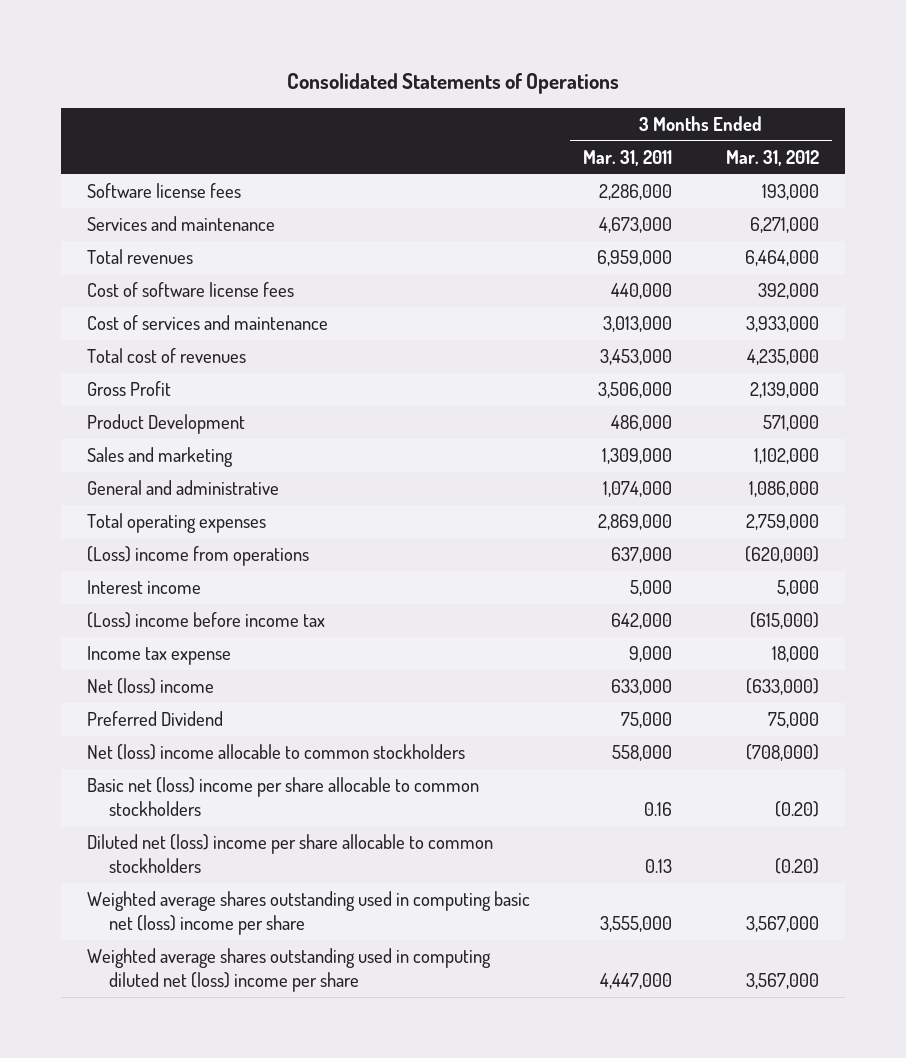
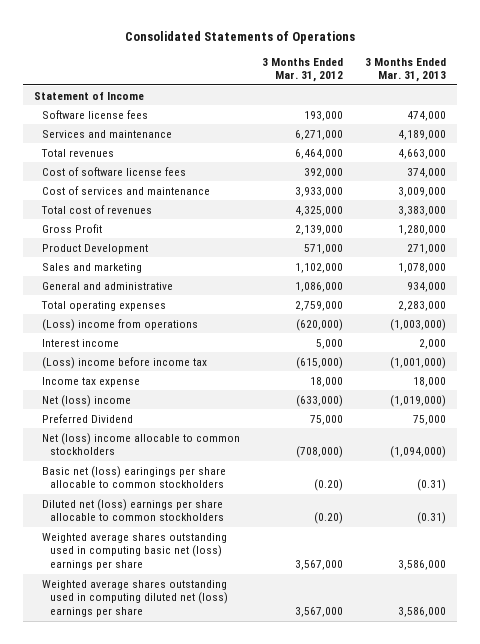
- | 3 Months Ended Mar. 31, 2011 | 3 Months Ended Mar. 31, 2012
+ | 3 Months Ended Mar. 31, 2012 | 3 Months Ended Mar. 31, 2013
+ Statement of Income
- Total cost of revenues | 3,453,000 | 4,235,000
+ Total cost of revenues | 4,325,000 | 3,383,000
- Basic net (loss) income per share allocable to common stockholders | 0.16 | (0.20)
- Diluted net (loss) income per share allocable to common stockholders | 0.13 | (0.20)
- Weighted average shares outstanding used in computing basic net (loss) income per share | 3,555,000 | 3,567,000
- Weighted average shares outstanding used in computing diluted net (loss) income per share | 4,447,000 | 3,567,000
+ Basic net (loss) earingings per share allocable to common stockholders | (0.20) | (0.31)
+ Diluted net (loss) earnings per share allocable to common stockholders | (0.20) | (0.31)
+ Weighted average shares outstanding used in computing basic net (loss) earnings per share | 3,567,000 | 3,586,000
+ Weighted average shares outstanding used in computing diluted net (loss) earnings per share | 3,567,000 | 3,586,000

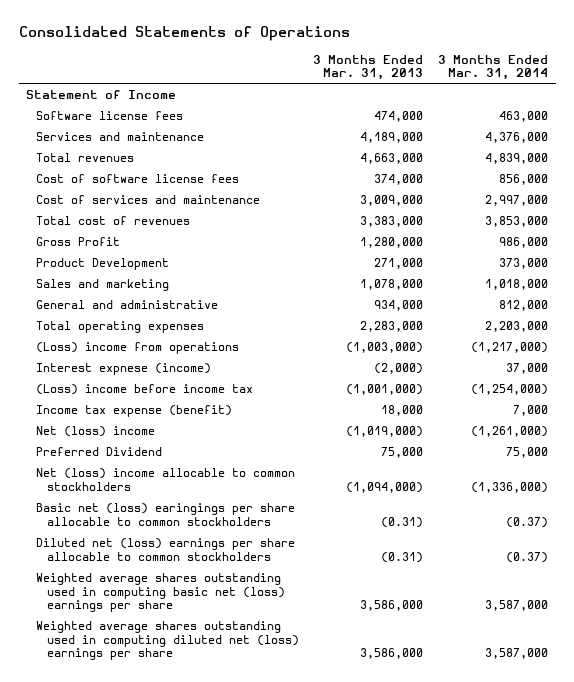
- | 3 Months Ended Mar. 31, 2012 | 3 Months Ended Mar. 31, 2013
+ | 3 Months Ended Mar. 31, 2013 | 3 Months Ended Mar. 31, 2014
- Interest income | 5,000 | 2,000
+ Interest expnese (income) | (2,000) | 37,000
- Income tax expense | 18,000 | 18,000
+ Income tax expense (benefit) | 18,000 | 7,000

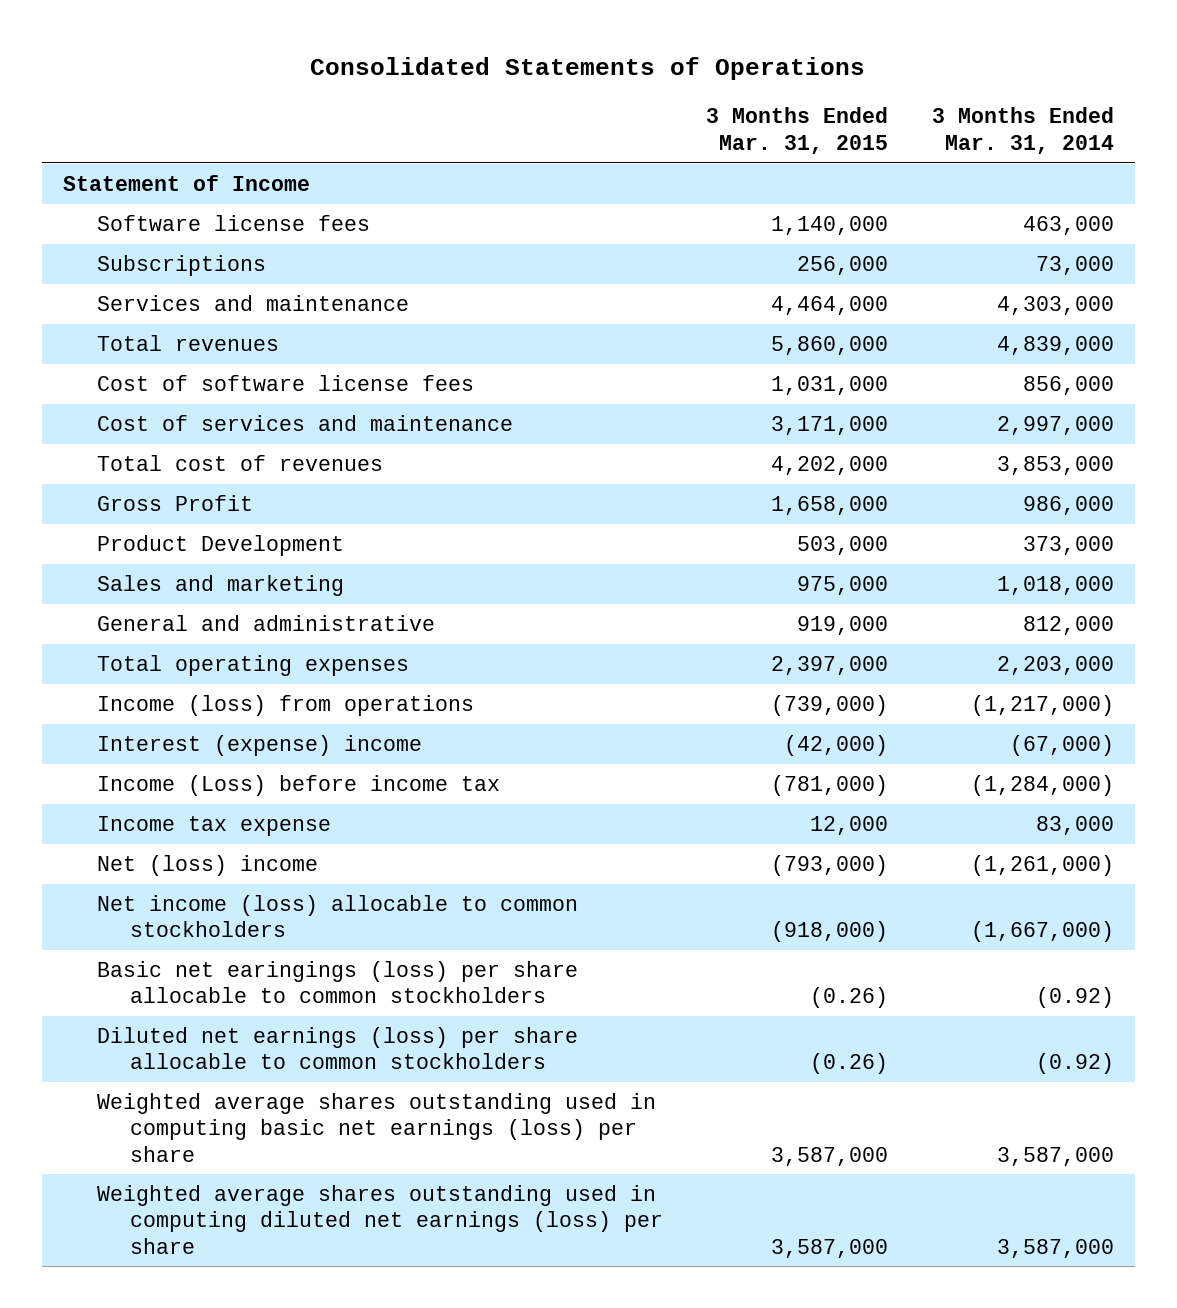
- | 3 Months Ended Mar. 31, 2013 | 3 Months Ended Mar. 31, 2014
+ | 3 Months Ended Mar. 31, 2015 | 3 Months Ended Mar. 31, 2014
- Services and maintenance | 4,189,000 | 4,376,000
+ Subscriptions | 256,000 | 73,000
+ Services and maintenance | 4,464,000 | 4,303,000
- (Loss) income from operations | (1,003,000) | (1,217,000)
- Interest expnese (income) | (2,000) | 37,000
- (Loss) income before income tax | (1,001,000) | (1,254,000)
- Income tax expense (benefit) | 18,000 | 7,000
+ Income (loss) from operations | (739,000) | (1,217,000)
+ Interest (expense) income | (42,000) | (67,000)
+ Income (Loss) before income tax | (781,000) | (1,284,000)
+ Income tax expense | 12,000 | 83,000
- Preferred Dividend | 75,000 | 75,000
- Net (loss) income allocable to common stockholders | (1,094,000) | (1,336,000)
- Basic net (loss) earingings per share allocable to common stockholders | (0.31) | (0.37)
- Diluted net (loss) earnings per share allocable to common stockholders | (0.31) | (0.37)
- Weighted average shares outstanding used in computing basic net (loss) earnings per share | 3,586,000 | 3,587,000
- Weighted average shares outstanding used in computing diluted net (loss) earnings per share | 3,586,000 | 3,587,000
+ Net income (loss) allocable to common stockholders | (918,000) | (1,667,000)
+ Basic net earingings (loss) per share allocable to common stockholders | (0.26) | (0.92)
+ Diluted net earnings (loss) per share allocable to common stockholders | (0.26) | (0.92)
+ Weighted average shares outstanding used in computing basic net earnings (loss) per share | 3,587,000 | 3,587,000
+ Weighted average shares outstanding used in computing diluted net earnings (loss) per share | 3,587,000 | 3,587,000

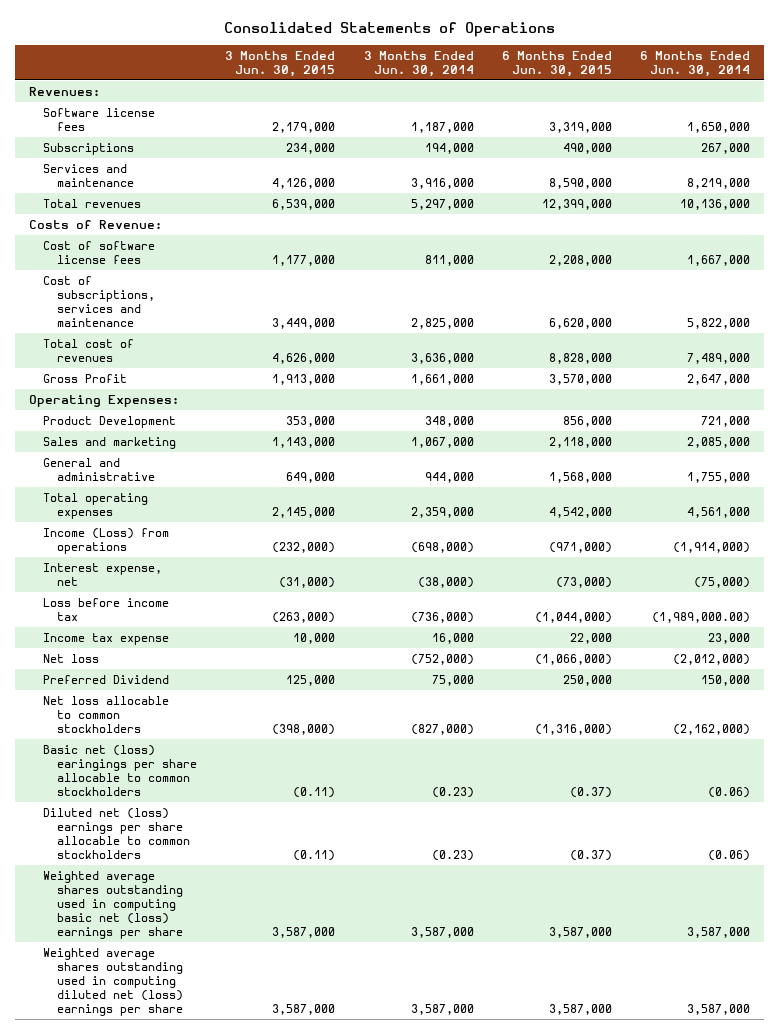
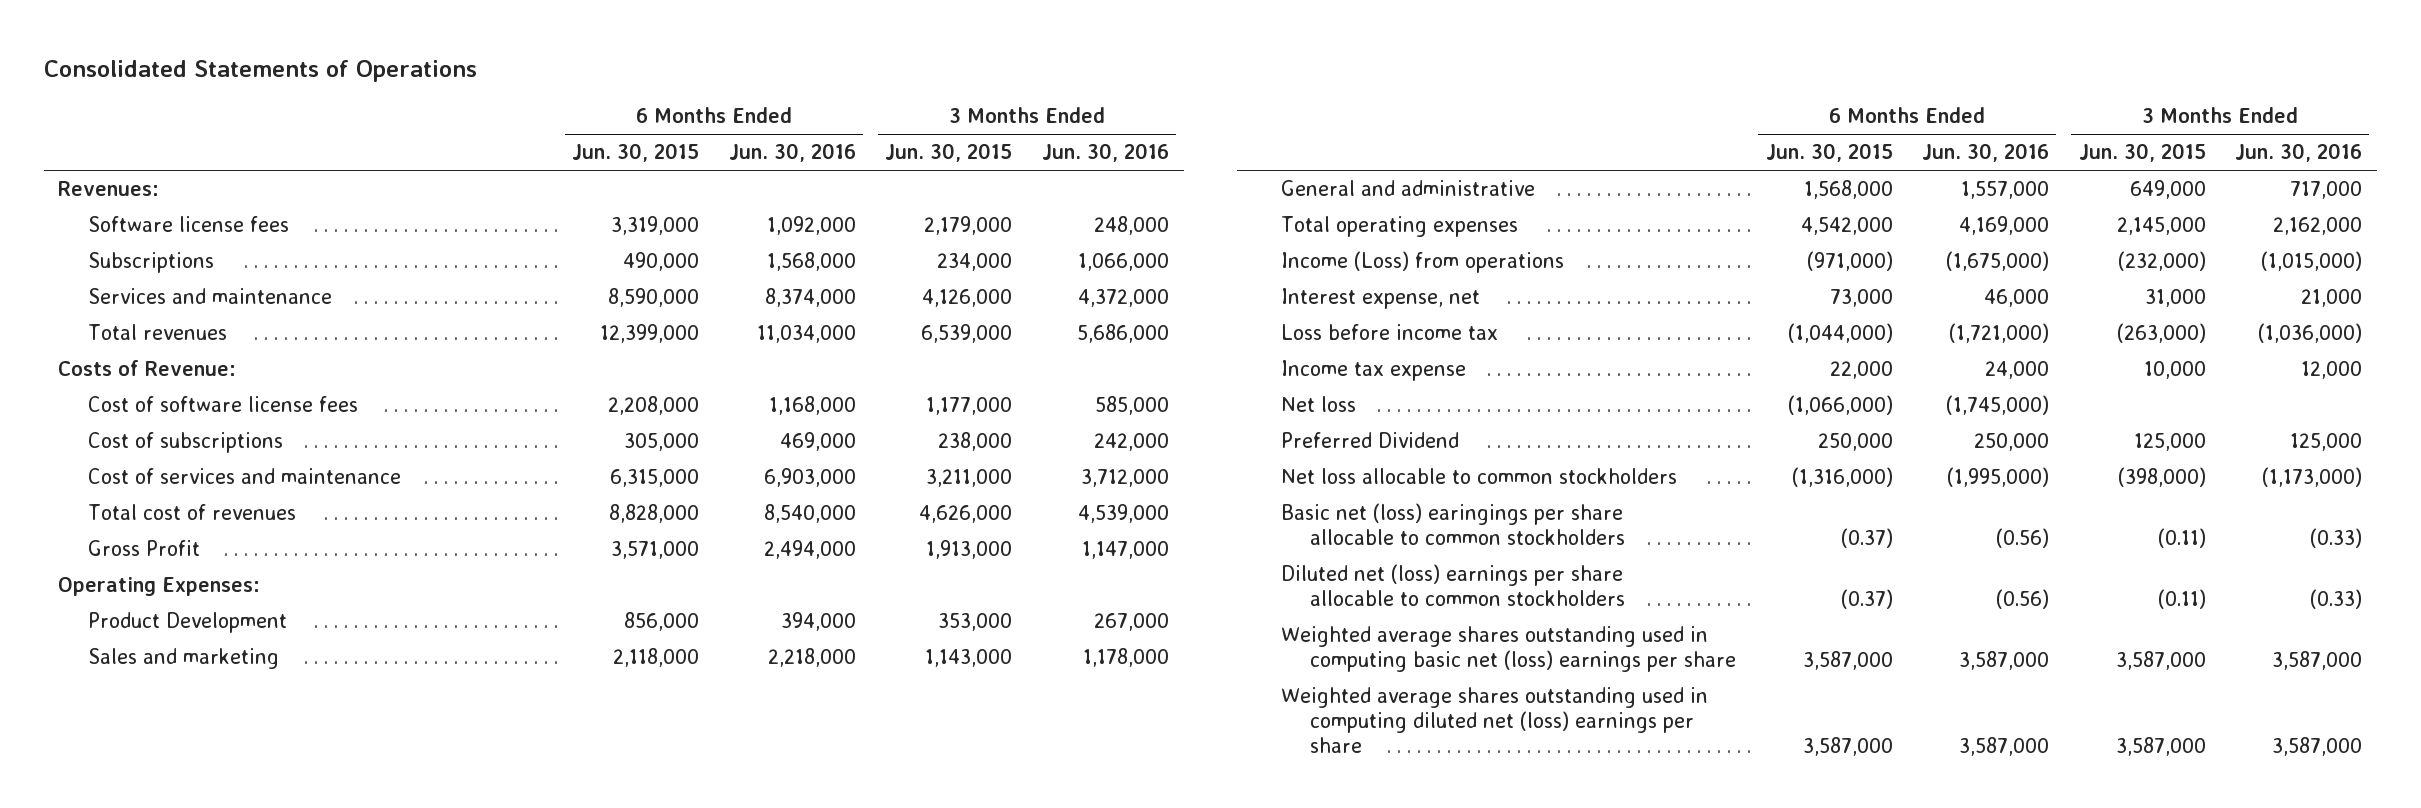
- | 3 Months Ended Jun. 30, 2015 | 3 Months Ended Jun. 30, 2014 | 6 Months Ended Jun. 30, 2015 | 6 Months Ended Jun. 30, 2014
+ | 6 Months Ended Jun. 30, 2015 | 6 Months Ended Jun. 30, 2016 | 3 Months Ended Jun. 30, 2015 | 3 Months Ended Jun. 30, 2016
- Cost of subscriptions, services and maintenance | 3,449,000 | 2,825,000 | 6,620,000 | 5,822,000
+ Cost of subscriptions | 305,000 | 469,000 | 238,000 | 242,000
+ Cost of services and maintenance | 6,315,000 | 6,903,000 | 3,211,000 | 3,712,000
- Gross Profit | 1,913,000 | 1,661,000 | 3,570,000 | 2,647,000
+ Gross Profit | 3,571,000 | 2,494,000 | 1,913,000 | 1,147,000
- Interest expense, net | (31,000) | (38,000) | (73,000) | (75,000)
+ Interest expense, net | 73,000 | 46,000 | 31,000 | 21,000

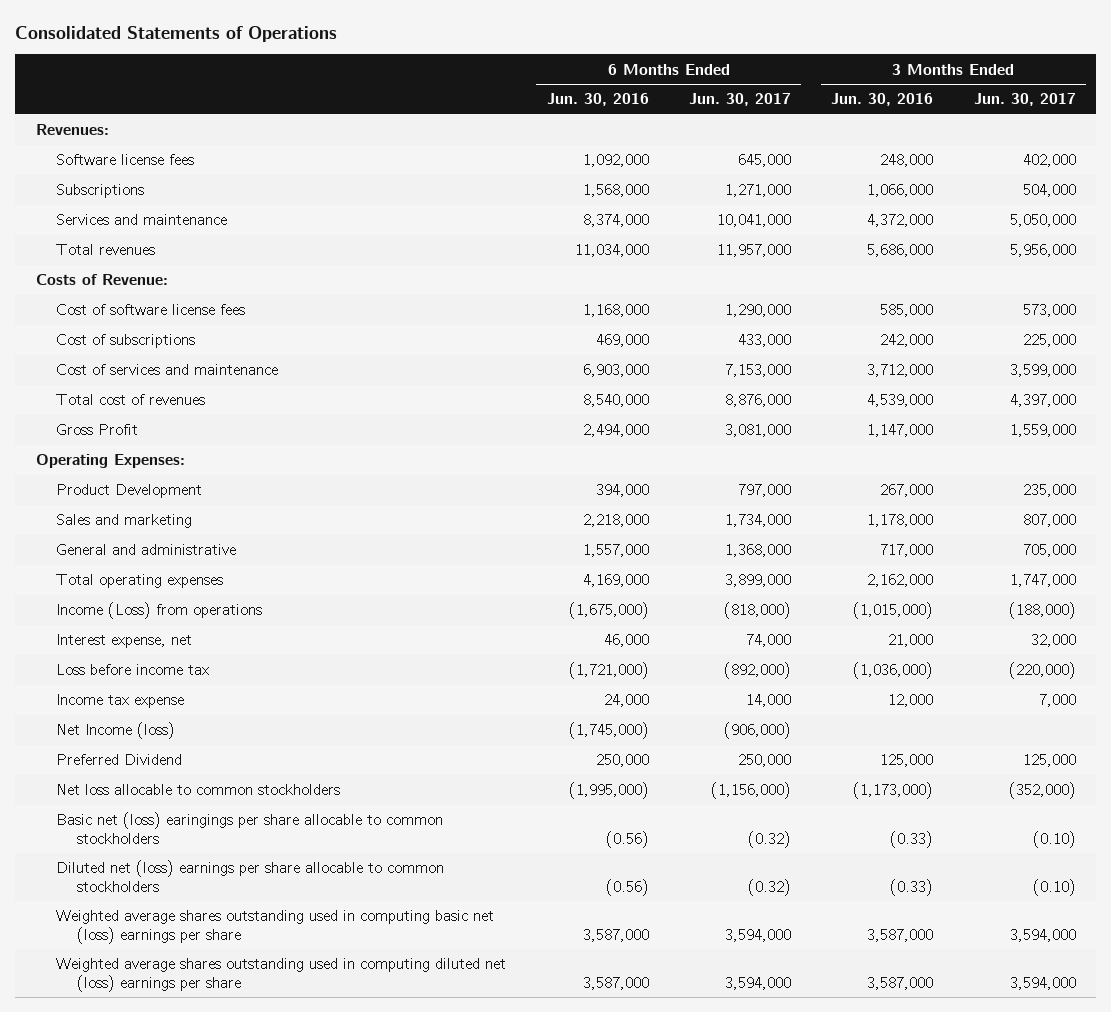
- | 6 Months Ended Jun. 30, 2015 | 6 Months Ended Jun. 30, 2016 | 3 Months Ended Jun. 30, 2015 | 3 Months Ended Jun. 30, 2016
+ | 6 Months Ended Jun. 30, 2016 | 6 Months Ended Jun. 30, 2017 | 3 Months Ended Jun. 30, 2016 | 3 Months Ended Jun. 30, 2017
- Net loss | (1,066,000) | (1,745,000) | |
+ Net Income (loss) | (1,745,000) | (906,000) | |

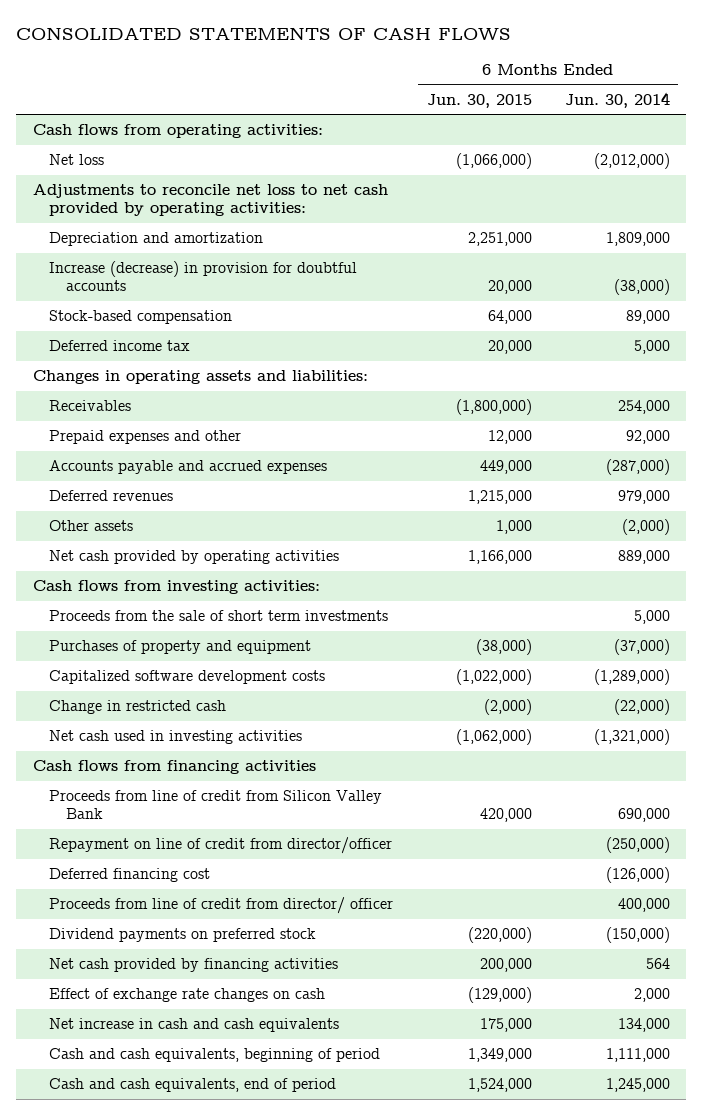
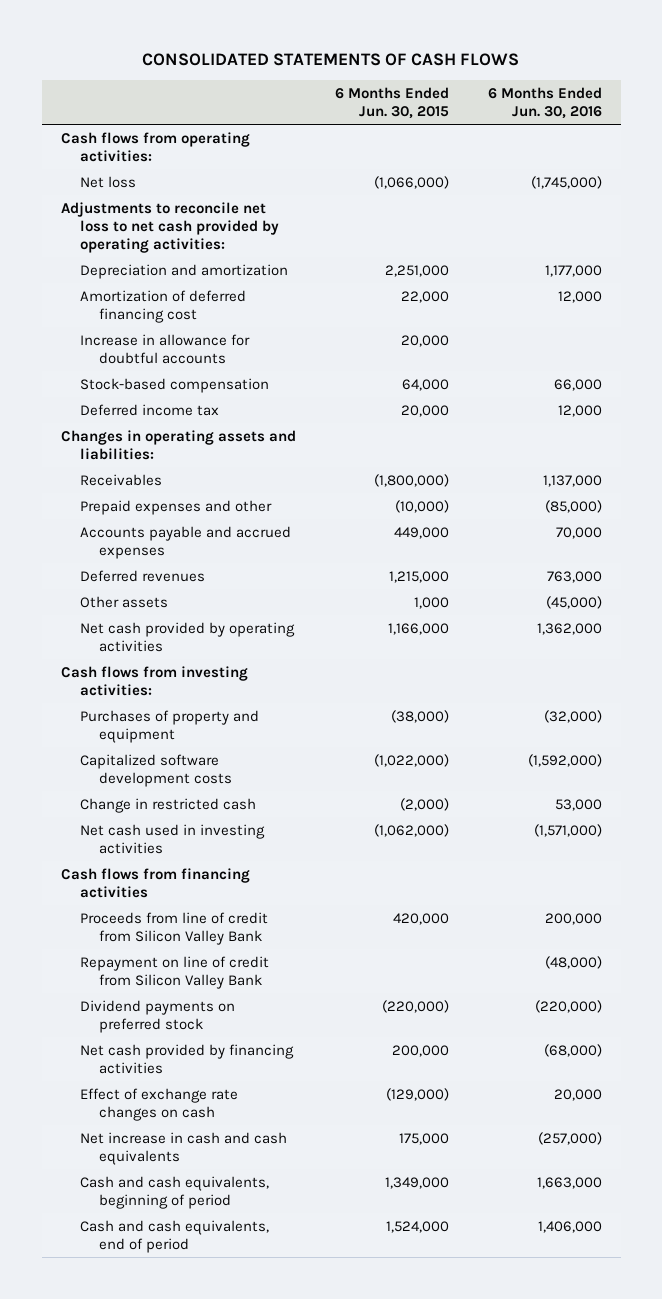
- | 6 Months Ended Jun. 30, 2015 | 6 Months Ended Jun. 30, 2014
+ | 6 Months Ended Jun. 30, 2015 | 6 Months Ended Jun. 30, 2016
- Increase (decrease) in provision for doubtful accounts | 20,000 | (38,000)
+ Amortization of deferred financing cost | 22,000 | 12,000
+ Increase in allowance for doubtful accounts | 20,000 |
- Prepaid expenses and other | 12,000 | 92,000
+ Prepaid expenses and other | (10,000) | (85,000)
- Proceeds from the sale of short term investments | | 5,000
- Repayment on line of credit from director/officer | | (250,000)
- Deferred financing cost | | (126,000)
- Proceeds from line of credit from director/ officer | | 400,000
+ Repayment on line of credit from Silicon Valley Bank | | (48,000)

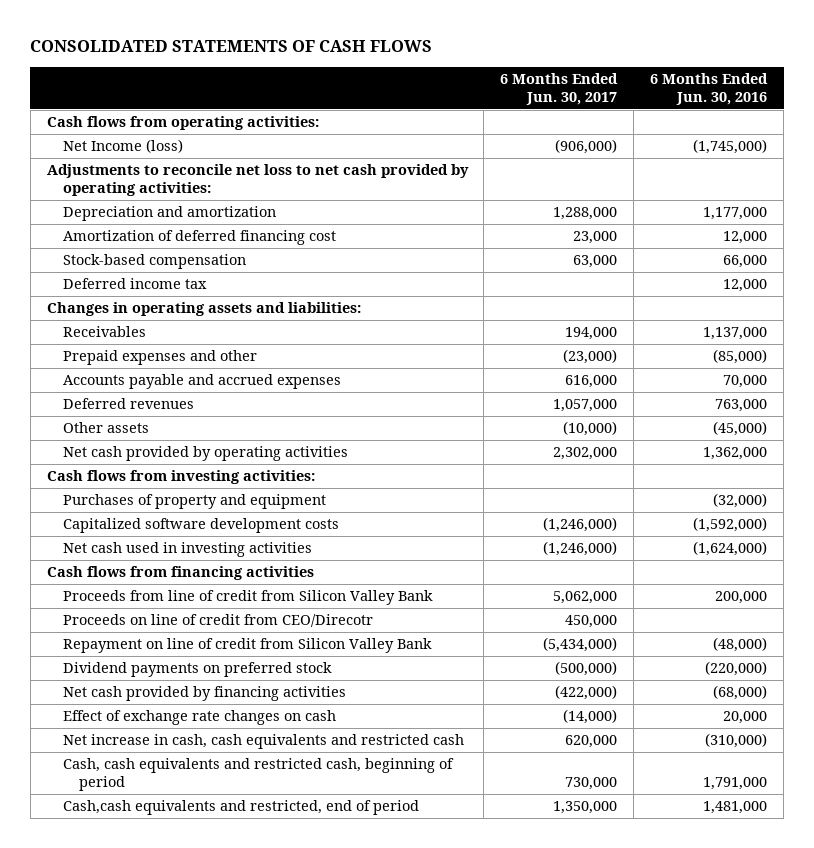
- | 6 Months Ended Jun. 30, 2015 | 6 Months Ended Jun. 30, 2016
+ | 6 Months Ended Jun. 30, 2017 | 6 Months Ended Jun. 30, 2016
- Net loss | (1,066,000) | (1,745,000)
+ Net Income (loss) | (906,000) | (1,745,000)
- Increase in allowance for doubtful accounts | 20,000 |
- Change in restricted cash | (2,000) | 53,000
- Net cash used in investing activities | (1,062,000) | (1,571,000)
+ Net cash used in investing activities | (1,246,000) | (1,624,000)
+ Proceeds on line of credit from CEO/Direcotr | 450,000 |
- Net increase in cash and cash equivalents | 175,000 | (257,000)
- Cash and cash equivalents, beginning of period | 1,349,000 | 1,663,000
- Cash and cash equivalents, end of period | 1,524,000 | 1,406,000
+ Net increase in cash, cash equivalents and restricted cash | 620,000 | (310,000)
+ Cash, cash equivalents and restricted cash, beginning of period | 730,000 | 1,791,000
+ Cash,cash equivalents and restricted, end of period | 1,350,000 | 1,481,000

